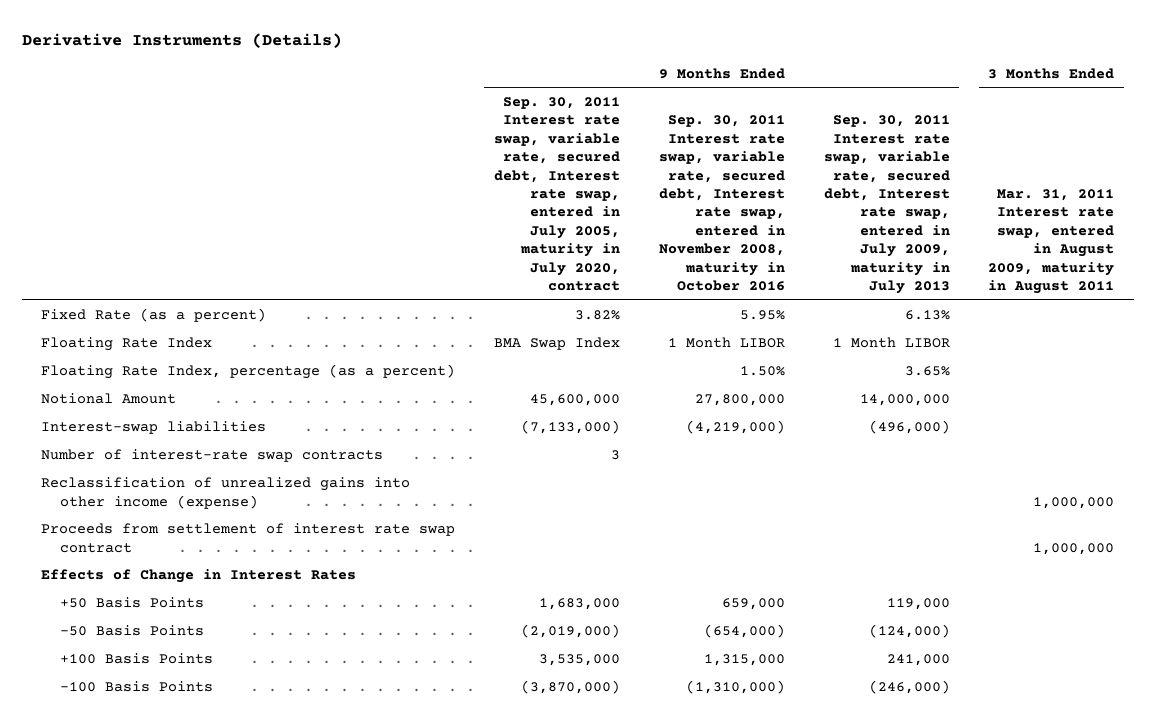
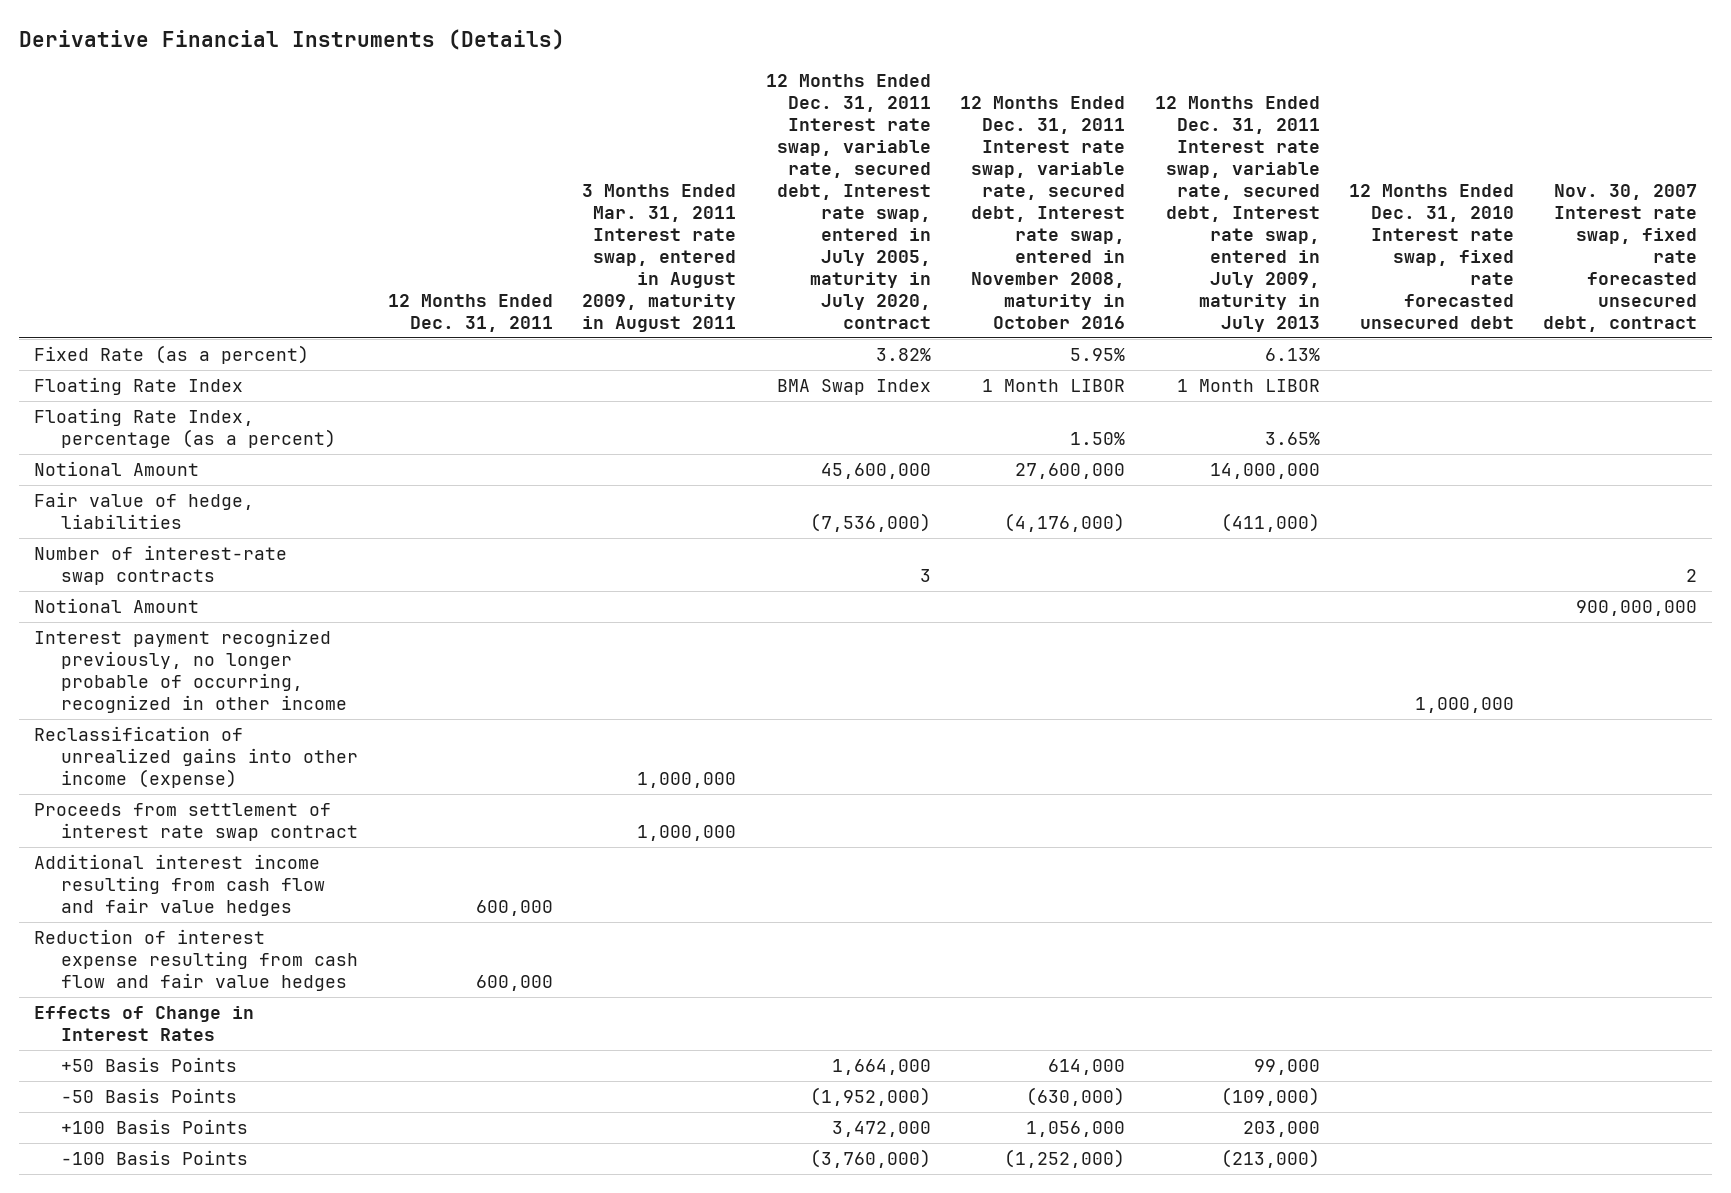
- Derivative Instruments (Details)
+ Derivative Financial Instruments (Details)
- | 9 Months Ended Sep. 30, 2011 Interest rate swap, variable rate, secured debt, Interest rate swap, entered in July 2005, maturity in July 2020, contract | 9 Months Ended Sep. 30, 2011 Interest rate swap, variable rate, secured debt, Interest rate swap, entered in November 2008, maturity in October 2016 | 9 Months Ended Sep. 30, 2011 Interest rate swap, variable rate, secured debt, Interest rate swap, entered in July 2009, maturity in July 2013 | 3 Months Ended Mar. 31, 2011 Interest rate swap, entered in August 2009, maturity in August 2011
+ | 12 Months Ended Dec. 31, 2011 | 3 Months Ended Mar. 31, 2011 Interest rate swap, entered in August 2009, maturity in August 2011 | 12 Months Ended Dec. 31, 2011 Interest rate swap, variable rate, secured debt, Interest rate swap, entered in July 2005, maturity in July 2020, contract | 12 Months Ended Dec. 31, 2011 Interest rate swap, variable rate, secured debt, Interest rate swap, entered in November 2008, maturity in October 2016 | 12 Months Ended Dec. 31, 2011 Interest rate swap, variable rate, secured debt, Interest rate swap, entered in July 2009, maturity in July 2013 | 12 Months Ended Dec. 31, 2010 Interest rate swap, fixed rate forecasted unsecured debt | Nov. 30, 2007 Interest rate swap, fixed rate forecasted unsecured debt, contract
- Interest-swap liabilities | (7,133,000) | (4,219,000) | (496,000) |
+ Fair value of hedge, liabilities | | | (7,536,000) | (4,176,000) | (411,000) | |
+ Notional Amount | | | | | | | 900,000,000
+ Interest payment recognized previously, no longer probable of occurring, recognized in other income | | | | | | 1,000,000 |
+ Additional interest income resulting from cash flow and fair value hedges | 600,000 | | | | | |
+ Reduction of interest expense resulting from cash flow and fair value hedges | 600,000 | | | | | |

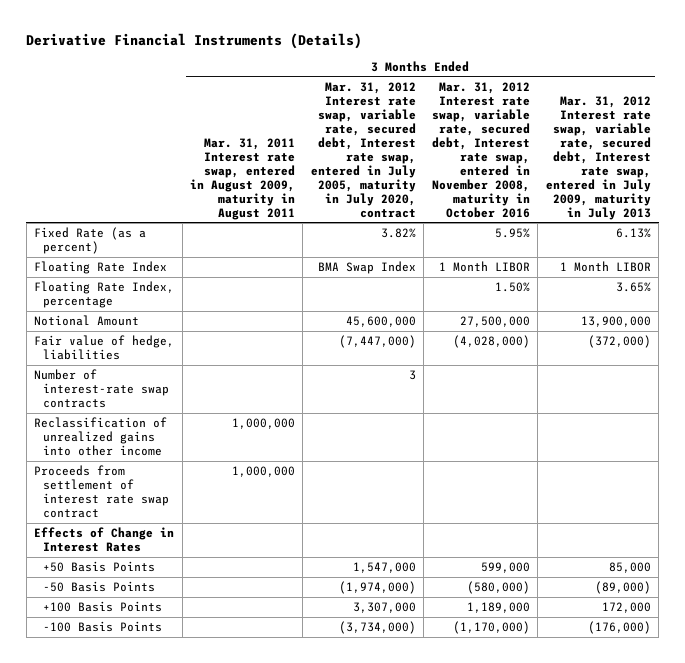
- | 12 Months Ended Dec. 31, 2011 | 3 Months Ended Mar. 31, 2011 Interest rate swap, entered in August 2009, maturity in August 2011 | 12 Months Ended Dec. 31, 2011 Interest rate swap, variable rate, secured debt, Interest rate swap, entered in July 2005, maturity in July 2020, contract | 12 Months Ended Dec. 31, 2011 Interest rate swap, variable rate, secured debt, Interest rate swap, entered in November 2008, maturity in October 2016 | 12 Months Ended Dec. 31, 2011 Interest rate swap, variable rate, secured debt, Interest rate swap, entered in July 2009, maturity in July 2013 | 12 Months Ended Dec. 31, 2010 Interest rate swap, fixed rate forecasted unsecured debt | Nov. 30, 2007 Interest rate swap, fixed rate forecasted unsecured debt, contract
+ | 3 Months Ended Mar. 31, 2011 Interest rate swap, entered in August 2009, maturity in August 2011 | 3 Months Ended Mar. 31, 2012 Interest rate swap, variable rate, secured debt, Interest rate swap, entered in July 2005, maturity in July 2020, contract | 3 Months Ended Mar. 31, 2012 Interest rate swap, variable rate, secured debt, Interest rate swap, entered in November 2008, maturity in October 2016 | 3 Months Ended Mar. 31, 2012 Interest rate swap, variable rate, secured debt, Interest rate swap, entered in July 2009, maturity in July 2013
- Floating Rate Index, percentage (as a percent) | | | | 1.50% | 3.65% | |
+ Floating Rate Index, percentage | | | 1.50% | 3.65%
- Notional Amount | | | | | | | 900,000,000
- Interest payment recognized previously, no longer probable of occurring, recognized in other income | | | | | | 1,000,000 |
- Reclassification of unrealized gains into other income (expense) | | 1,000,000 | | | | |
+ Reclassification of unrealized gains into other income | 1,000,000 | | |
- Additional interest income resulting from cash flow and fair value hedges | 600,000 | | | | | |
- Reduction of interest expense resulting from cash flow and fair value hedges | 600,000 | | | | | |

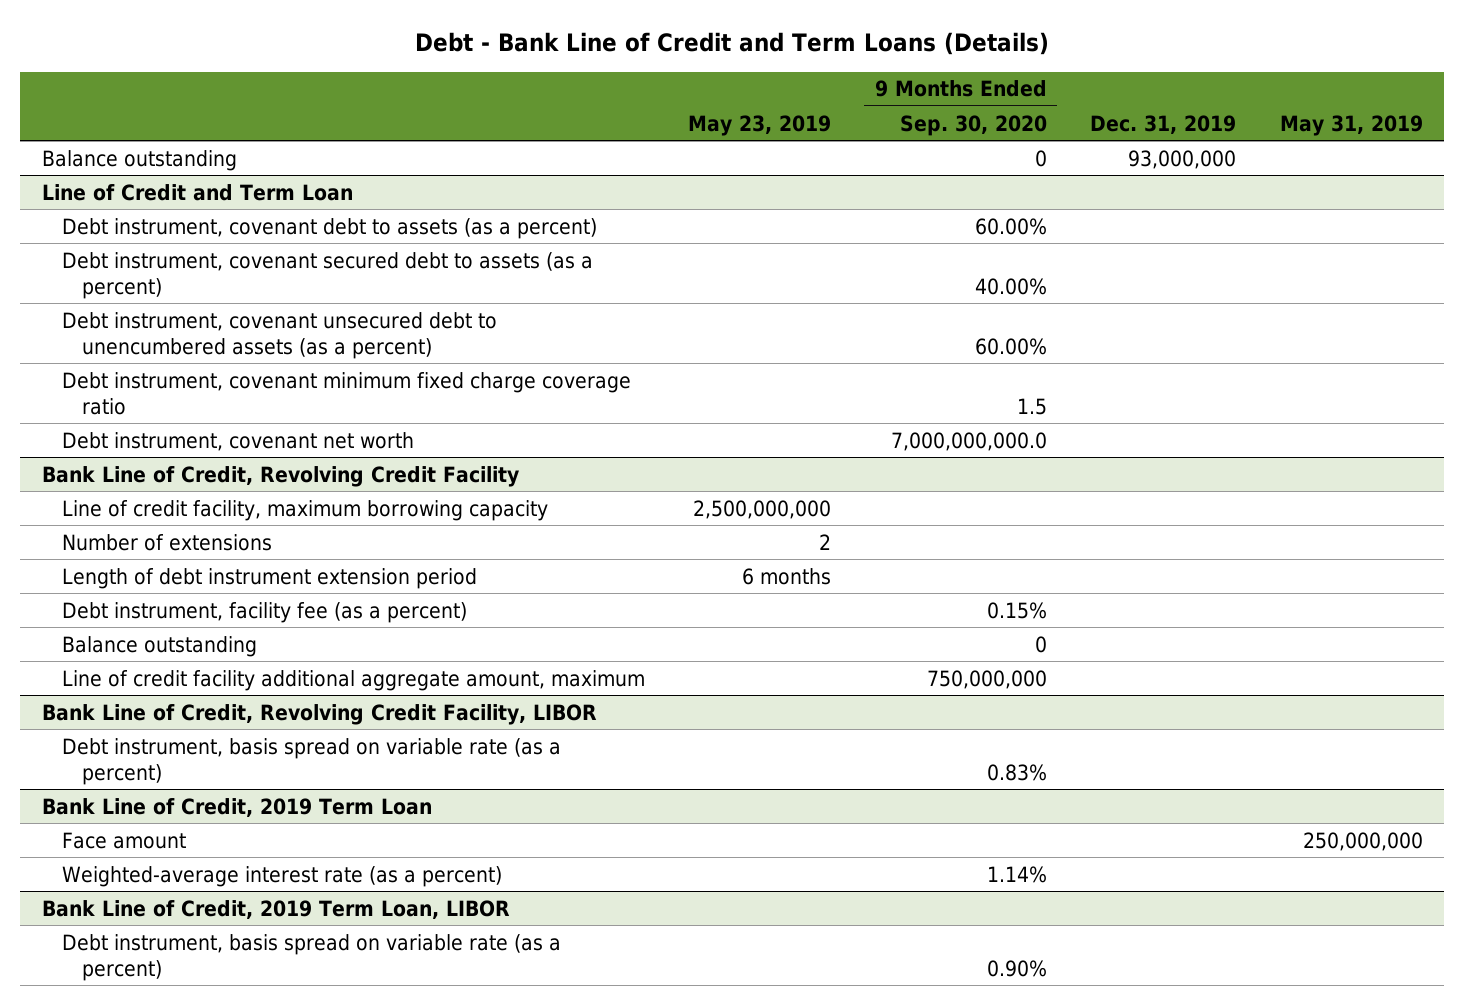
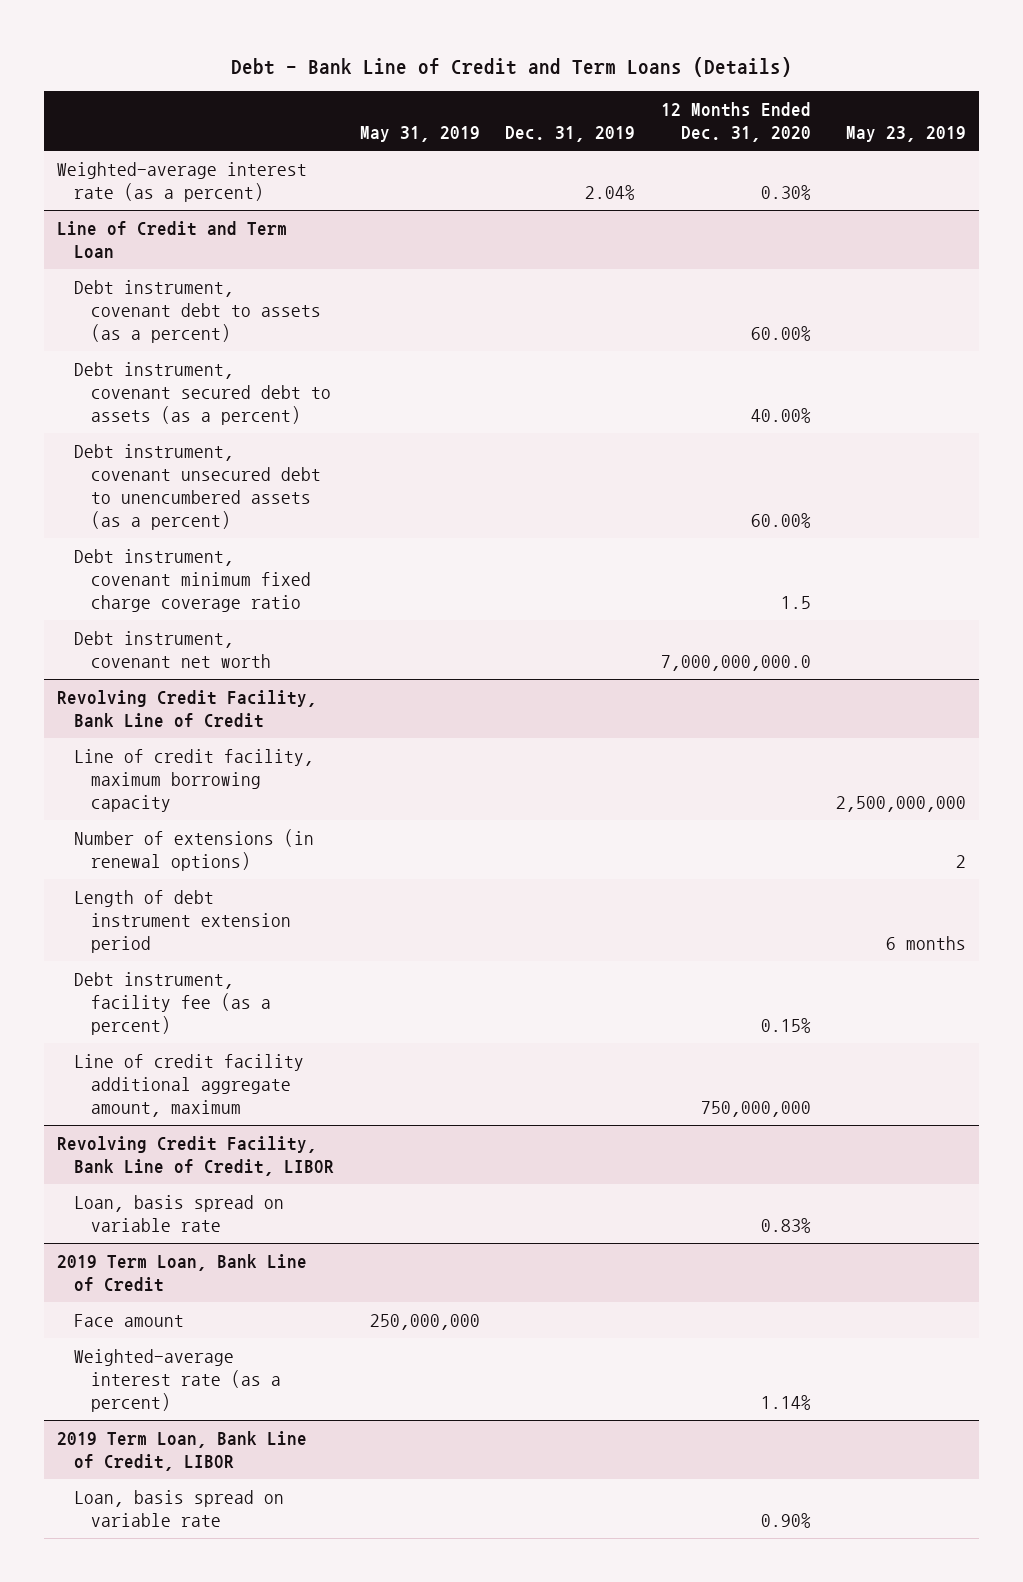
- | May 23, 2019 | 9 Months Ended Sep. 30, 2020 | Dec. 31, 2019 | May 31, 2019
+ | May 31, 2019 | Dec. 31, 2019 | 12 Months Ended Dec. 31, 2020 | May 23, 2019
- Balance outstanding | | 0 | 93,000,000 |
+ Weighted-average interest rate (as a percent) | | 2.04% | 0.30% |
- Bank Line of Credit, Revolving Credit Facility
+ Revolving Credit Facility, Bank Line of Credit
- Number of extensions | 2 | | |
+ Number of extensions (in renewal options) | | | | 2
- Balance outstanding | | 0 | |
- Bank Line of Credit, Revolving Credit Facility, LIBOR
- Debt instrument, basis spread on variable rate (as a percent) | | 0.83% | |
- Bank Line of Credit, 2019 Term Loan
+ Revolving Credit Facility, Bank Line of Credit, LIBOR
+ Loan, basis spread on variable rate | | | 0.83% |
+ 2019 Term Loan, Bank Line of Credit
- Bank Line of Credit, 2019 Term Loan, LIBOR
- Debt instrument, basis spread on variable rate (as a percent) | | 0.90% | |
+ 2019 Term Loan, Bank Line of Credit, LIBOR
+ Loan, basis spread on variable rate | | | 0.90% |

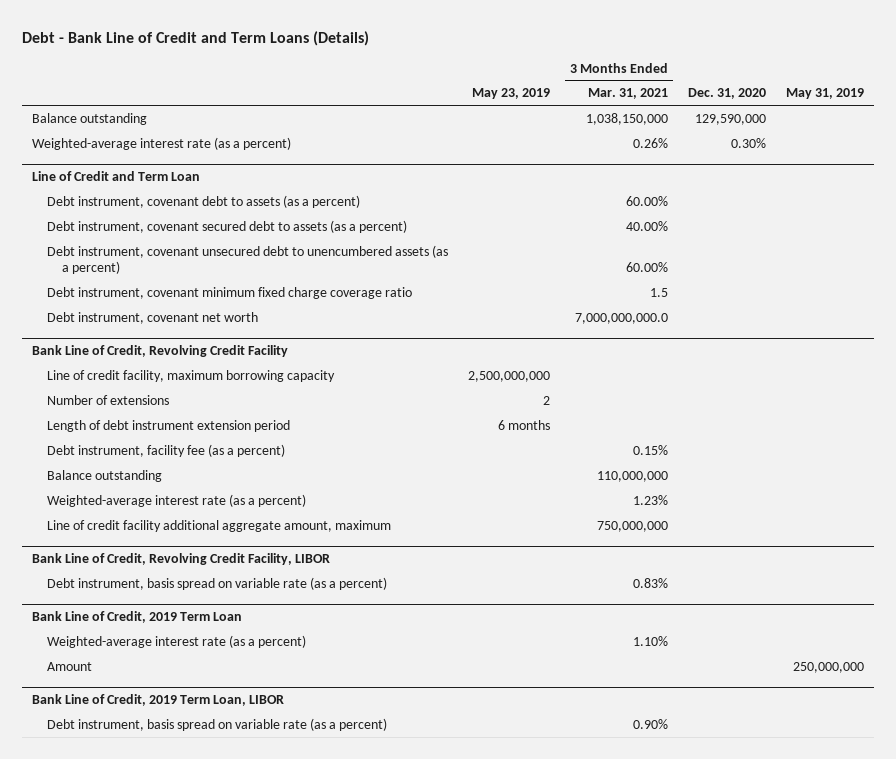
- | May 31, 2019 | Dec. 31, 2019 | 12 Months Ended Dec. 31, 2020 | May 23, 2019
+ | May 23, 2019 | 3 Months Ended Mar. 31, 2021 | Dec. 31, 2020 | May 31, 2019
+ Balance outstanding | | 1,038,150,000 | 129,590,000 |
- Revolving Credit Facility, Bank Line of Credit
+ Bank Line of Credit, Revolving Credit Facility
- Number of extensions (in renewal options) | | | | 2
+ Number of extensions | 2 | | |
+ Balance outstanding | | 110,000,000 | |
+ Weighted-average interest rate (as a percent) | | 1.23% | |
- Revolving Credit Facility, Bank Line of Credit, LIBOR
- Loan, basis spread on variable rate | | | 0.83% |
- 2019 Term Loan, Bank Line of Credit
- Face amount | 250,000,000 | | |
+ Bank Line of Credit, Revolving Credit Facility, LIBOR
+ Debt instrument, basis spread on variable rate (as a percent) | | 0.83% | |
+ Bank Line of Credit, 2019 Term Loan
- 2019 Term Loan, Bank Line of Credit, LIBOR
- Loan, basis spread on variable rate | | | 0.90% |
+ Amount | | | | 250,000,000
+ Bank Line of Credit, 2019 Term Loan, LIBOR
+ Debt instrument, basis spread on variable rate (as a percent) | | 0.90% | |

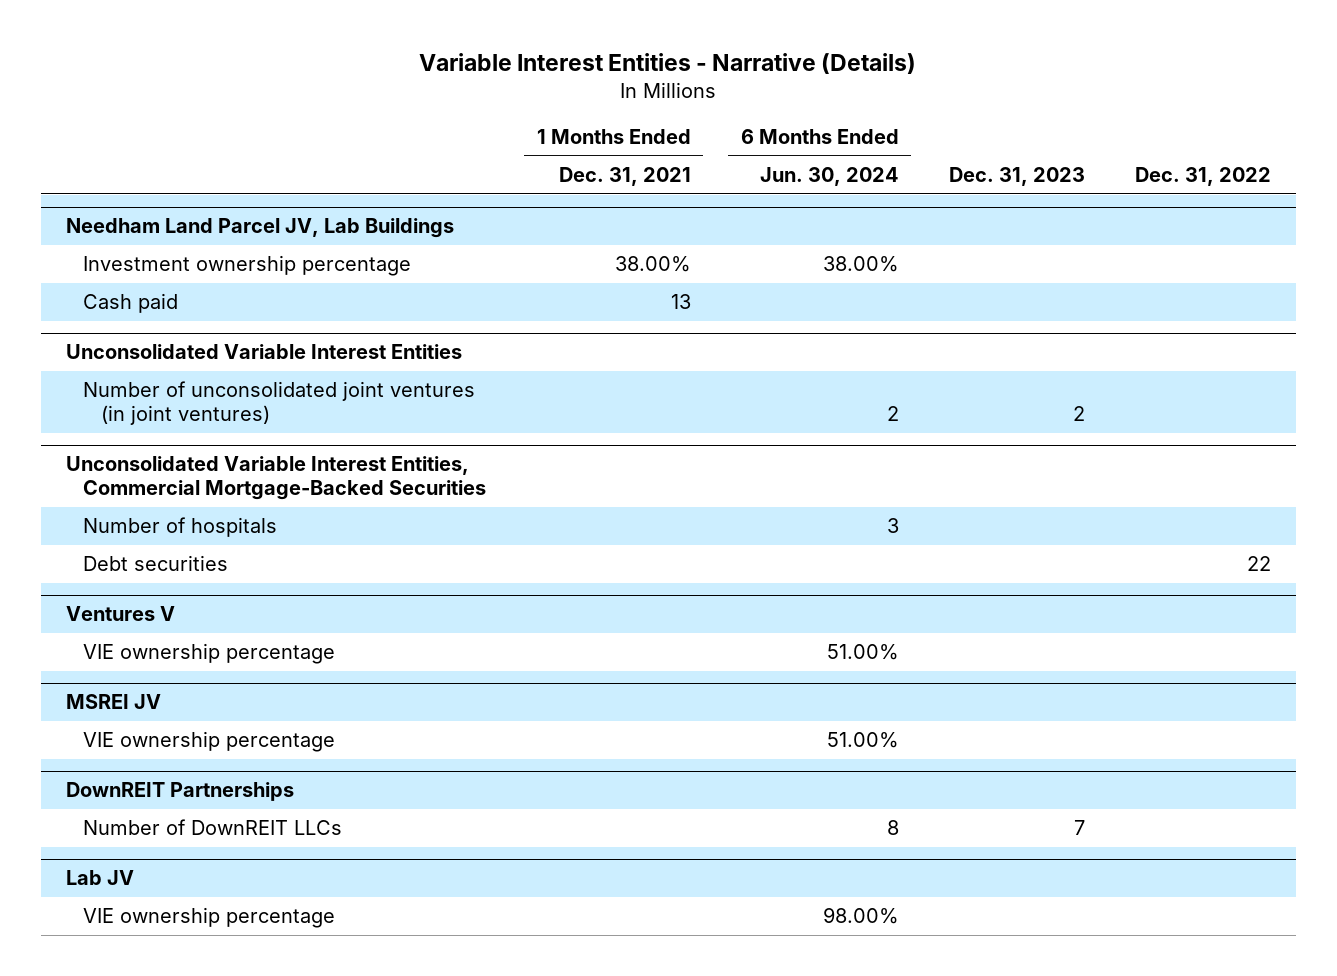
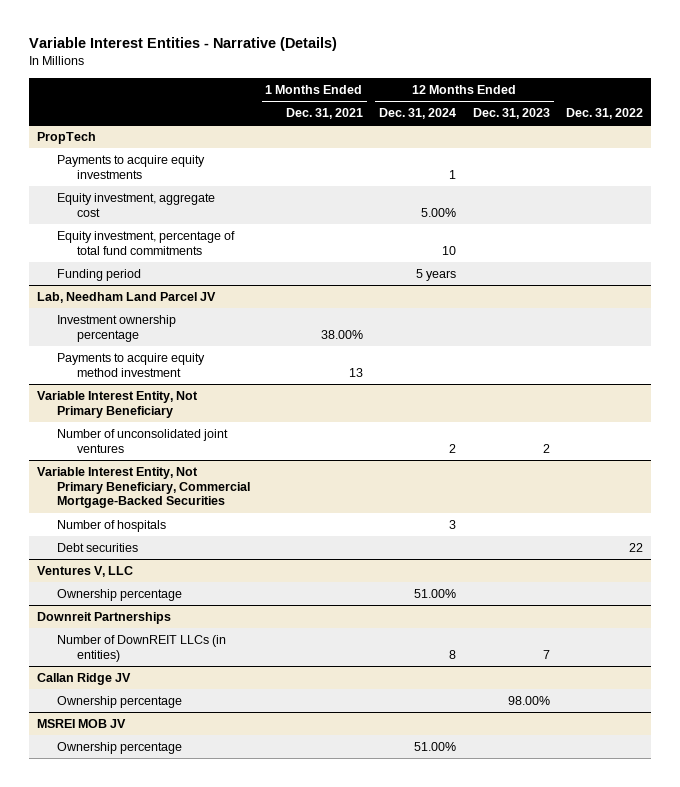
- | 1 Months Ended Dec. 31, 2021 | 6 Months Ended Jun. 30, 2024 | Dec. 31, 2023 | Dec. 31, 2022
+ | 1 Months Ended Dec. 31, 2021 | 12 Months Ended Dec. 31, 2024 | 12 Months Ended Dec. 31, 2023 | Dec. 31, 2022
- Needham Land Parcel JV, Lab Buildings
+ PropTech
+ Payments to acquire equity investments | | 1 | |
+ Equity investment, aggregate cost | | 5.00% | |
+ Equity investment, percentage of total fund commitments | | 10 | |
+ Funding period | | 5 years | |
+ Lab, Needham Land Parcel JV
- Cash paid | 13 | | |
- Unconsolidated Variable Interest Entities
- Number of unconsolidated joint ventures (in joint ventures) | | 2 | 2 |
- Unconsolidated Variable Interest Entities, Commercial Mortgage-Backed Securities
+ Payments to acquire equity method investment | 13 | | |
+ Variable Interest Entity, Not Primary Beneficiary
+ Number of unconsolidated joint ventures | | 2 | 2 |
+ Variable Interest Entity, Not Primary Beneficiary, Commercial Mortgage-Backed Securities
- Ventures V
- VIE ownership percentage | | 51.00% | |
- MSREI JV
- VIE ownership percentage | | 51.00% | |
- DownREIT Partnerships
- Number of DownREIT LLCs | | 8 | 7 |
- Lab JV
- VIE ownership percentage | | 98.00% | |
+ Ventures V, LLC
+ Ownership percentage | | 51.00% | |
+ Downreit Partnerships
+ Number of DownREIT LLCs (in entities) | | 8 | 7 |
+ Callan Ridge JV
+ Ownership percentage | | | 98.00% |
+ MSREI MOB JV
+ Ownership percentage | | 51.00% | |

